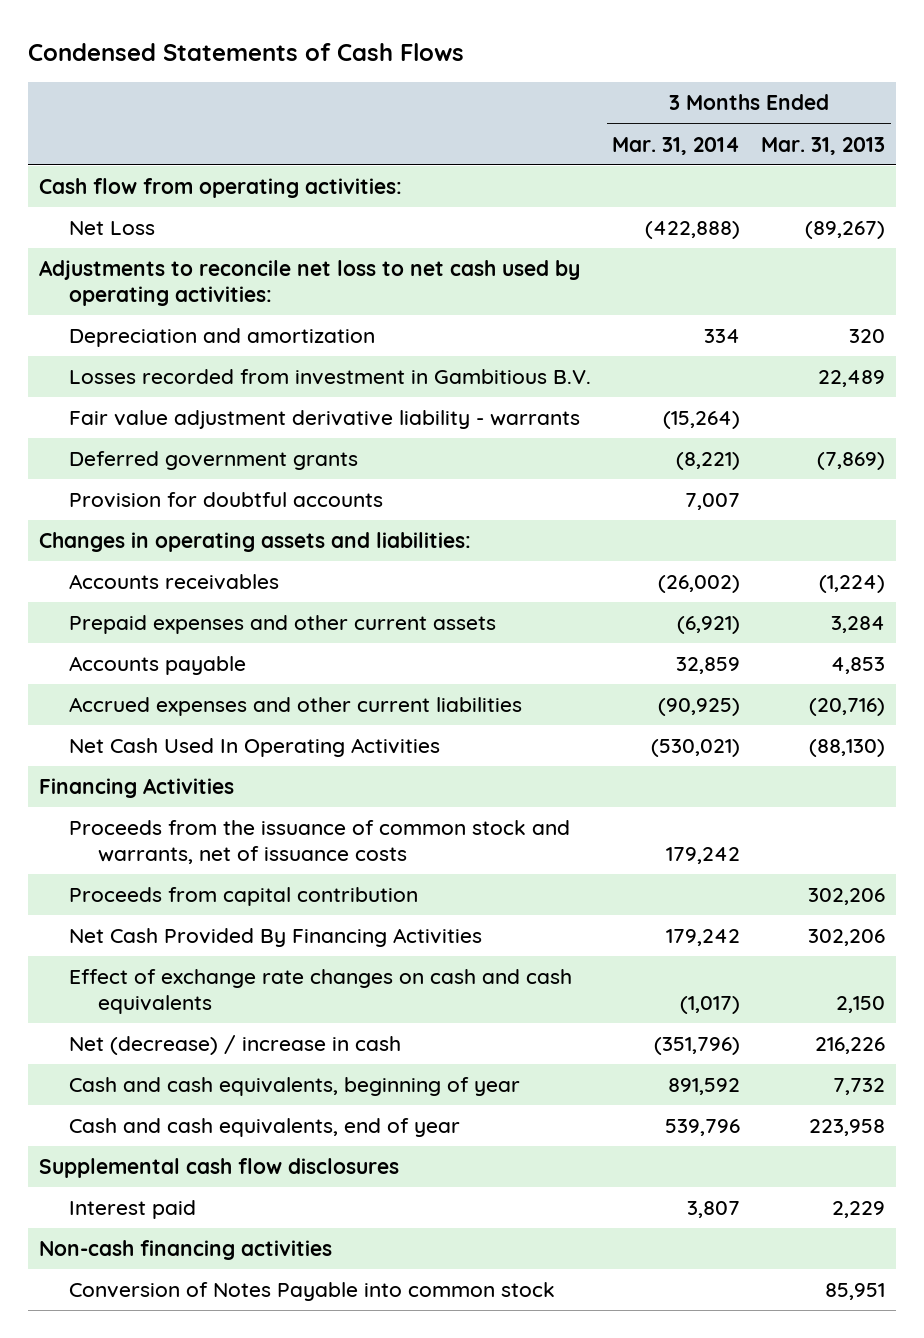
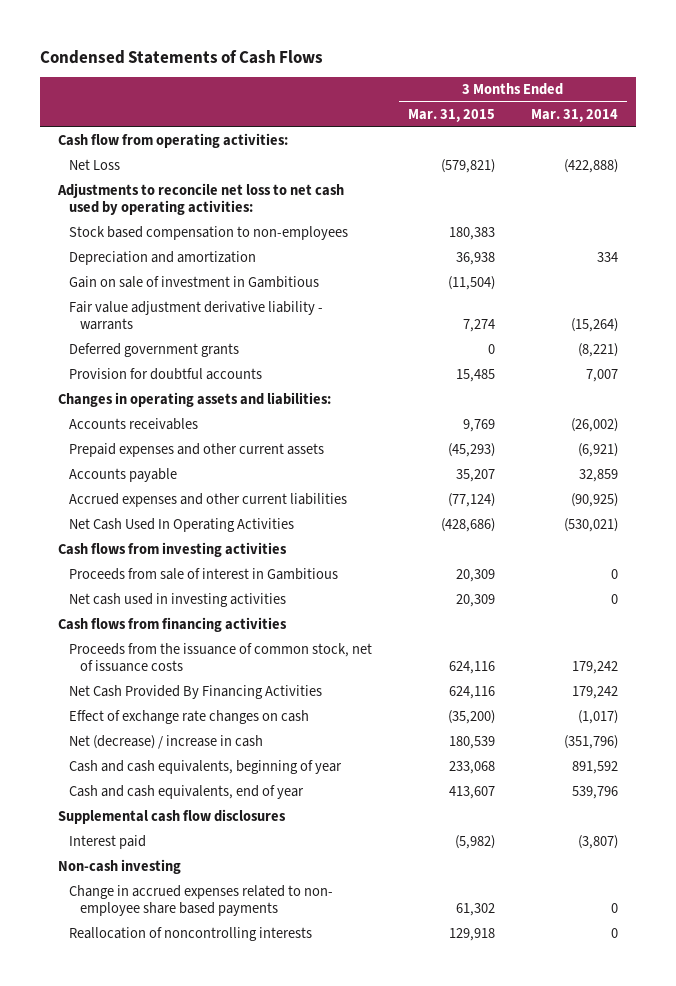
- | 3 Months Ended Mar. 31, 2014 | 3 Months Ended Mar. 31, 2013
+ | 3 Months Ended Mar. 31, 2015 | 3 Months Ended Mar. 31, 2014
+ Stock based compensation to non-employees | 180,383 |
- Losses recorded from investment in Gambitious B.V. | | 22,489
+ Gain on sale of investment in Gambitious | (11,504) |
- Financing Activities
- Proceeds from the issuance of common stock and warrants, net of issuance costs | 179,242 |
- Proceeds from capital contribution | | 302,206
+ Cash flows from investing activities
+ Proceeds from sale of interest in Gambitious | 20,309 | 0
+ Net cash used in investing activities | 20,309 | 0
+ Cash flows from financing activities
+ Proceeds from the issuance of common stock, net of issuance costs | 624,116 | 179,242
- Effect of exchange rate changes on cash and cash equivalents | (1,017) | 2,150
+ Effect of exchange rate changes on cash | (35,200) | (1,017)
- Interest paid | 3,807 | 2,229
- Non-cash financing activities
- Conversion of Notes Payable into common stock | | 85,951
+ Interest paid | (5,982) | (3,807)
+ Non-cash investing
+ Change in accrued expenses related to non- employee share based payments | 61,302 | 0
+ Reallocation of noncontrolling interests | 129,918 | 0

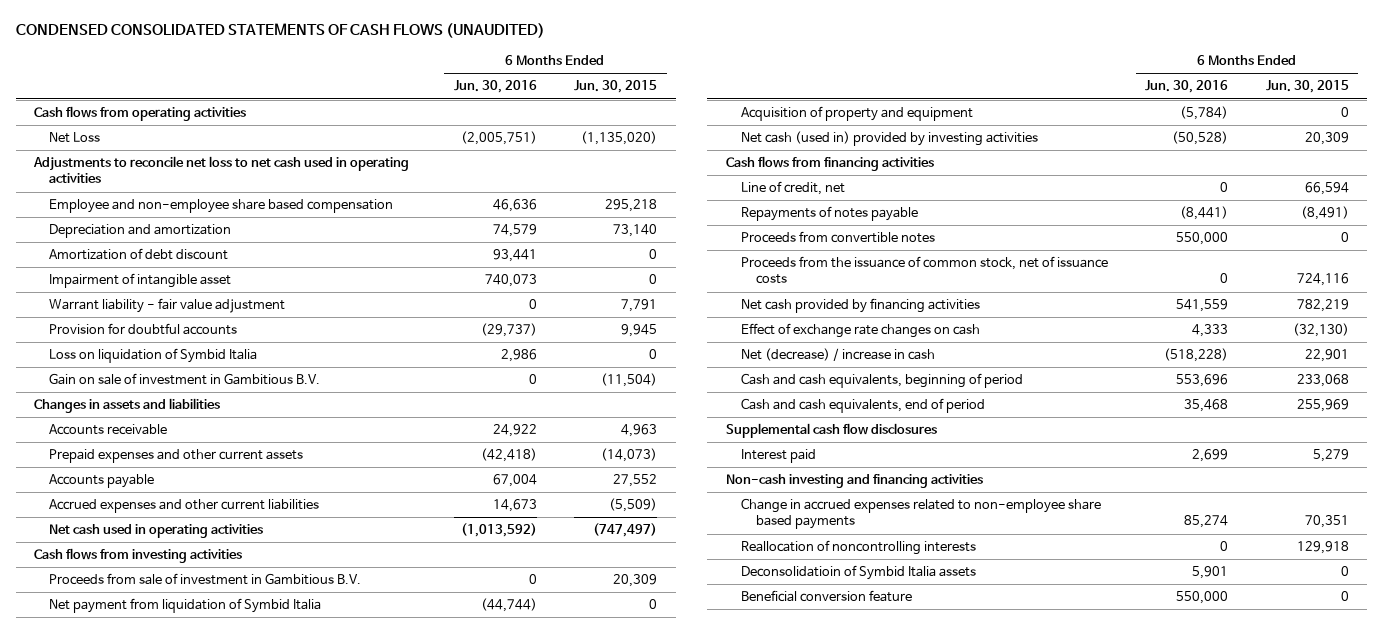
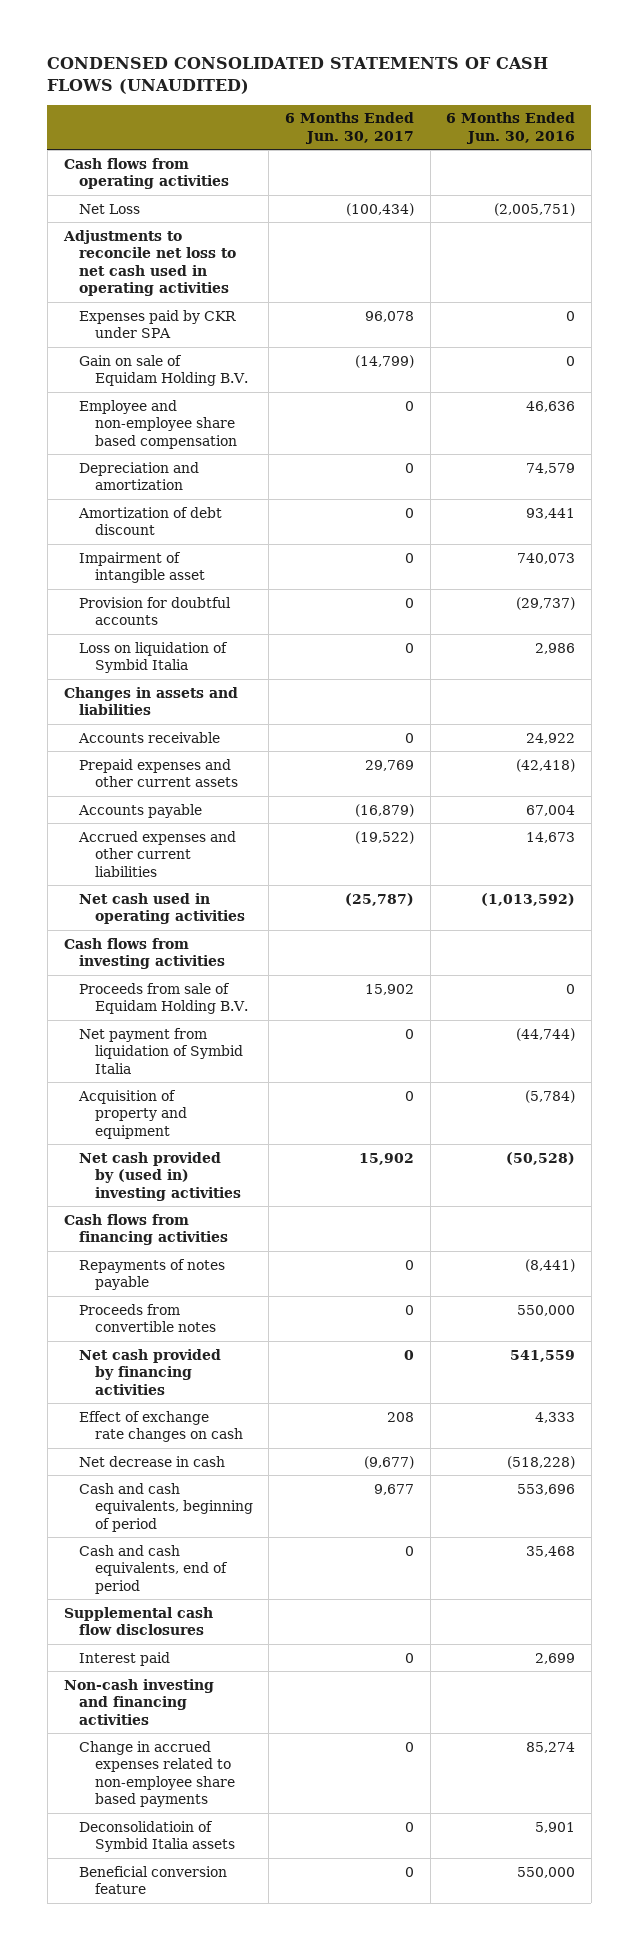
- | 6 Months Ended Jun. 30, 2016 | 6 Months Ended Jun. 30, 2015
+ | 6 Months Ended Jun. 30, 2017 | 6 Months Ended Jun. 30, 2016
+ Expenses paid by CKR under SPA | 96,078 | 0
+ Gain on sale of Equidam Holding B.V. | (14,799) | 0
- Warrant liability - fair value adjustment | 0 | 7,791
- Gain on sale of investment in Gambitious B.V. | 0 | (11,504)
- Proceeds from sale of investment in Gambitious B.V. | 0 | 20,309
+ Proceeds from sale of Equidam Holding B.V. | 15,902 | 0
- Net cash (used in) provided by investing activities | (50,528) | 20,309
+ Net cash provided by (used in) investing activities | 15,902 | (50,528)
- Line of credit, net | 0 | 66,594
- Proceeds from the issuance of common stock, net of issuance costs | 0 | 724,116
- Net (decrease) / increase in cash | (518,228) | 22,901
+ Net decrease in cash | (9,677) | (518,228)
- Reallocation of noncontrolling interests | 0 | 129,918

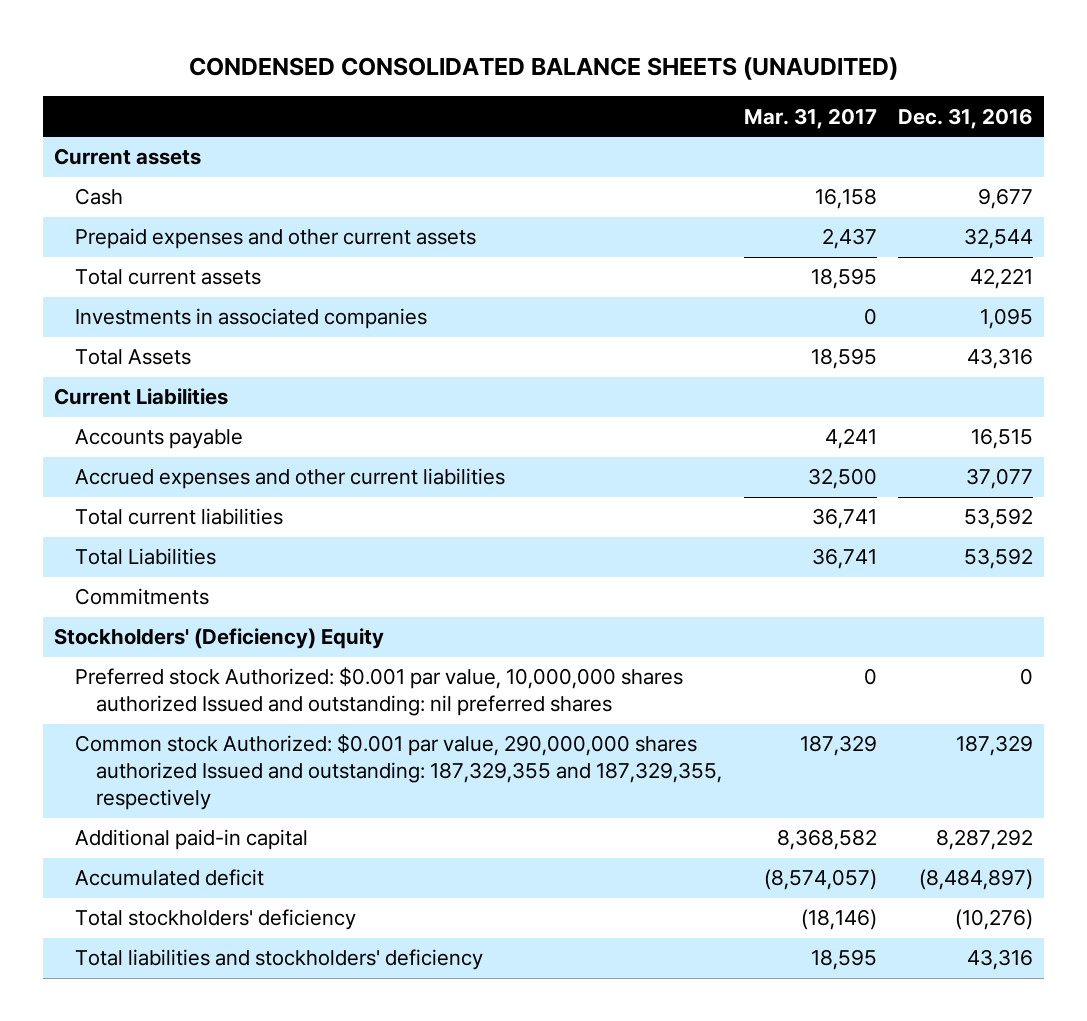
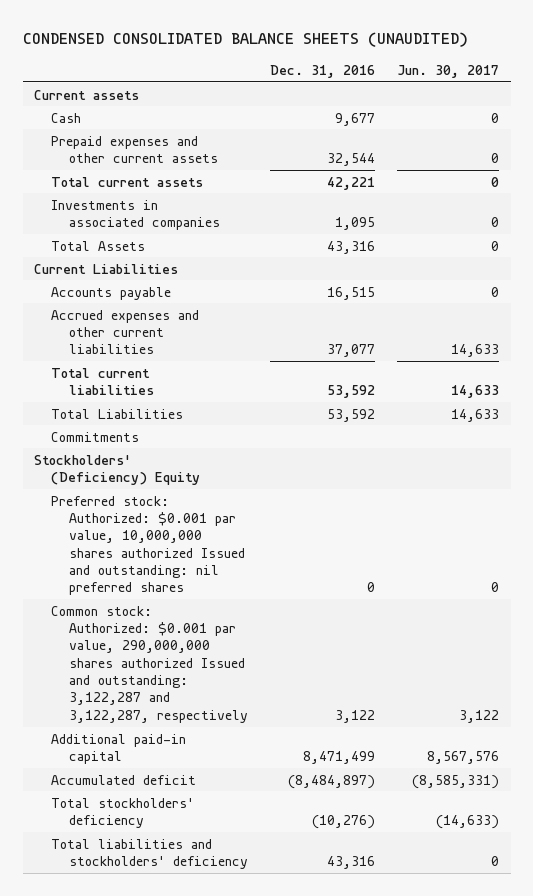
- | Mar. 31, 2017 | Dec. 31, 2016
+ | Dec. 31, 2016 | Jun. 30, 2017
- Preferred stock Authorized: $0.001 par value, 10,000,000 shares authorized Issued and outstanding: nil preferred shares | 0 | 0
- Common stock Authorized: $0.001 par value, 290,000,000 shares authorized Issued and outstanding: 187,329,355 and 187,329,355, respectively | 187,329 | 187,329
- Additional paid-in capital | 8,368,582 | 8,287,292
+ Preferred stock: Authorized: $0.001 par value, 10,000,000 shares authorized Issued and outstanding: nil preferred shares | 0 | 0
+ Common stock: Authorized: $0.001 par value, 290,000,000 shares authorized Issued and outstanding: 3,122,287 and 3,122,287, respectively | 3,122 | 3,122
+ Additional paid-in capital | 8,471,499 | 8,567,576

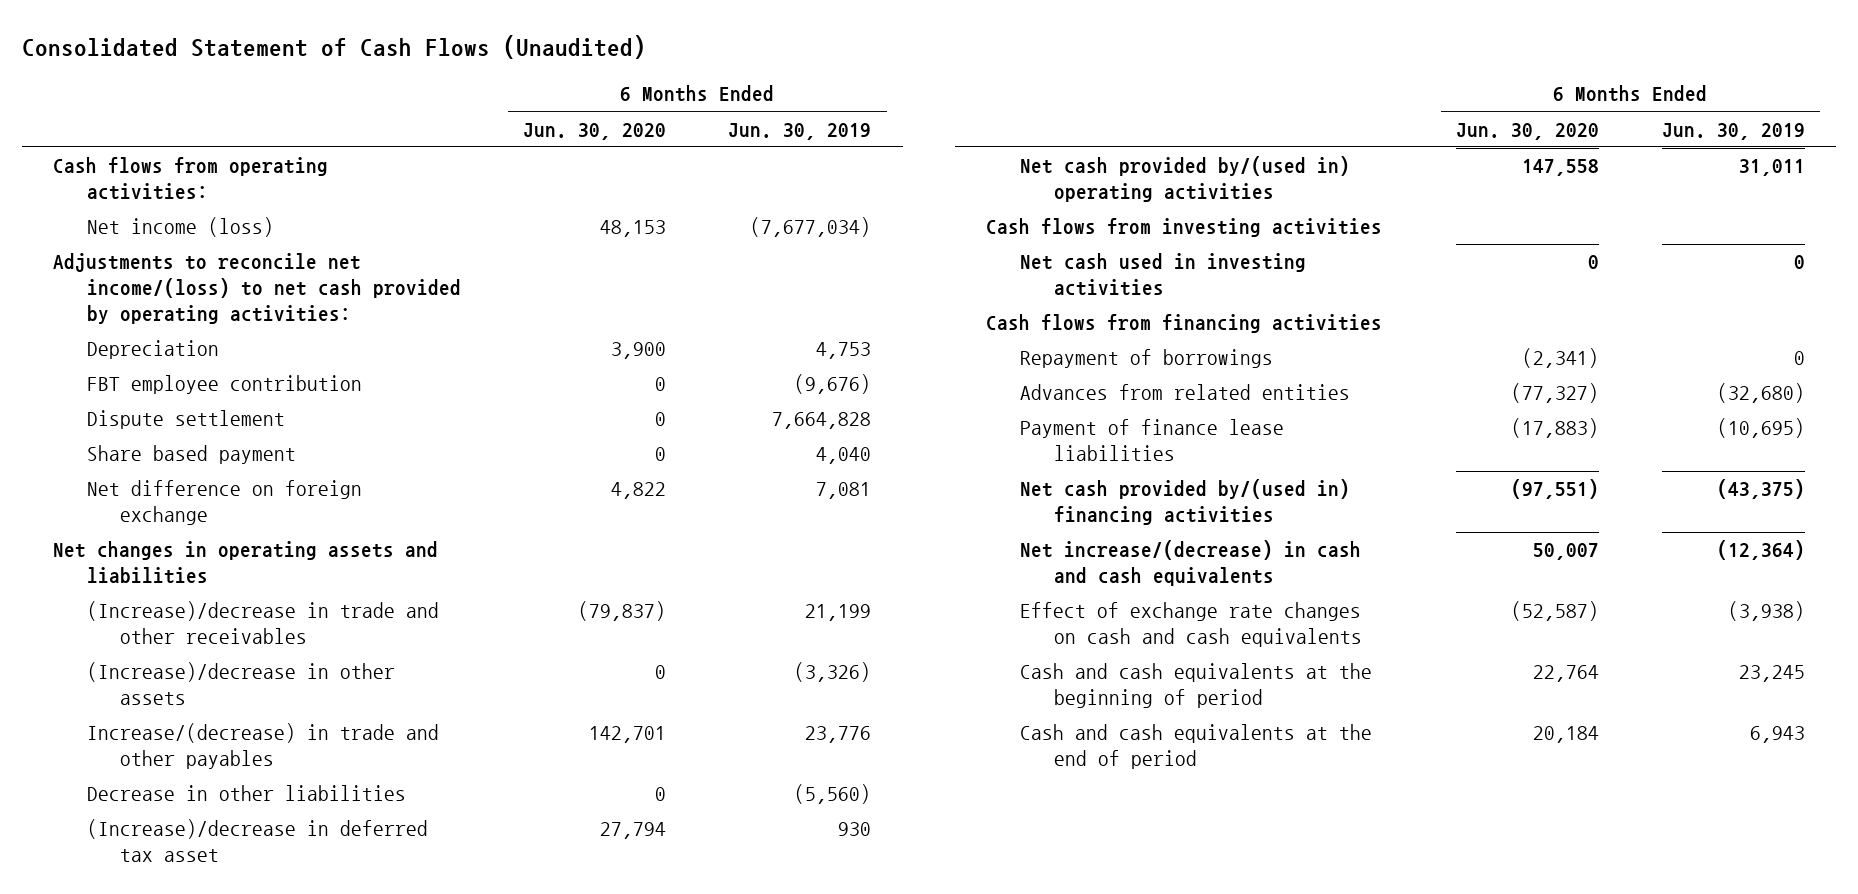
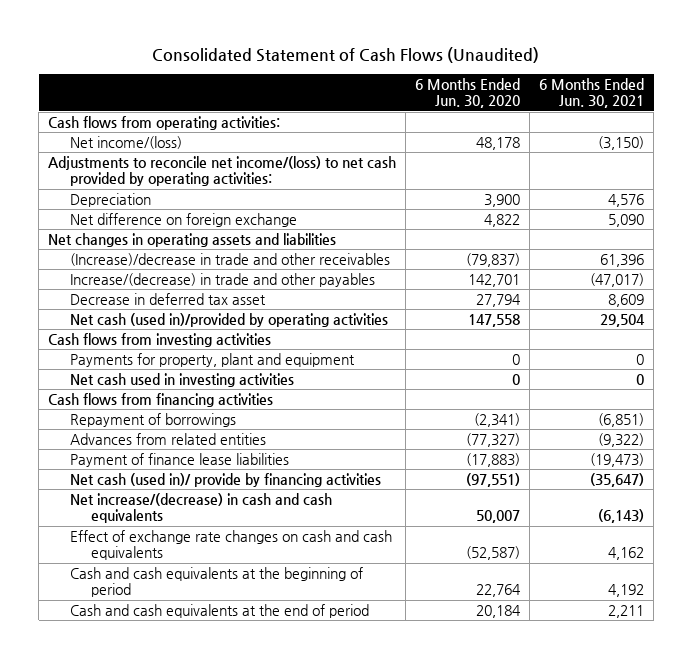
- | 6 Months Ended Jun. 30, 2020 | 6 Months Ended Jun. 30, 2019
+ | 6 Months Ended Jun. 30, 2020 | 6 Months Ended Jun. 30, 2021
- Net income (loss) | 48,153 | (7,677,034)
+ Net income/(loss) | 48,178 | (3,150)
- FBT employee contribution | 0 | (9,676)
- Dispute settlement | 0 | 7,664,828
- Share based payment | 0 | 4,040
- (Increase)/decrease in other assets | 0 | (3,326)
- Decrease in other liabilities | 0 | (5,560)
- (Increase)/decrease in deferred tax asset | 27,794 | 930
- Net cash provided by/(used in) operating activities | 147,558 | 31,011
+ Decrease in deferred tax asset | 27,794 | 8,609
+ Net cash (used in)/provided by operating activities | 147,558 | 29,504
+ Payments for property, plant and equipment | 0 | 0
- Net cash provided by/(used in) financing activities | (97,551) | (43,375)
+ Net cash (used in)/ provide by financing activities | (97,551) | (35,647)

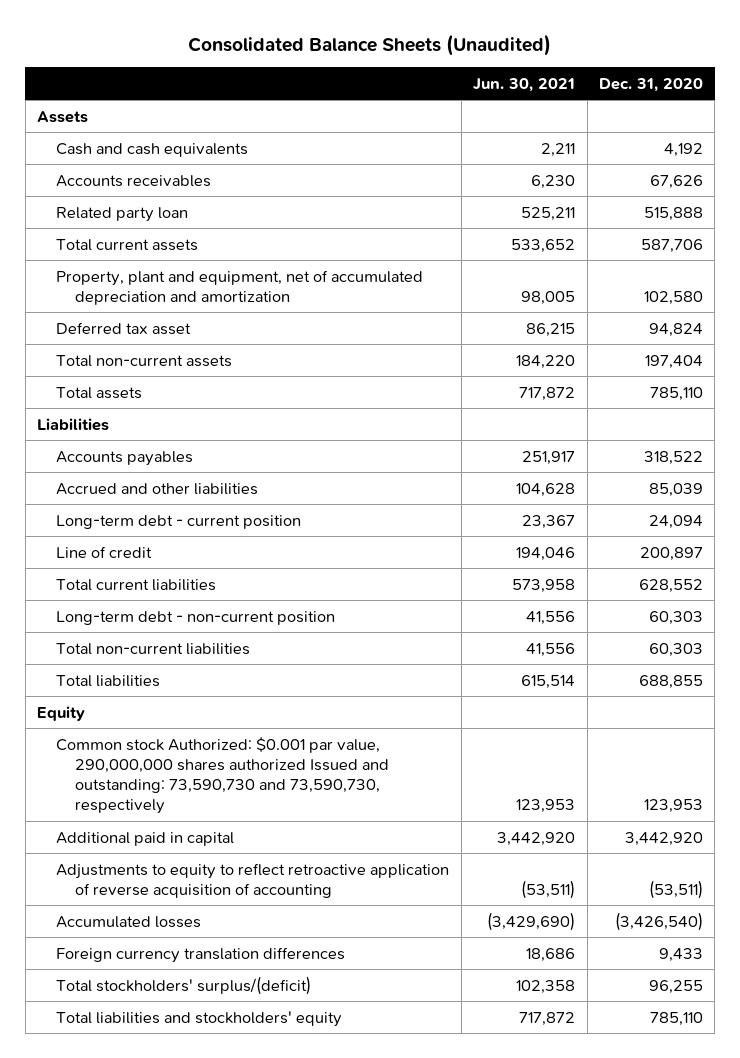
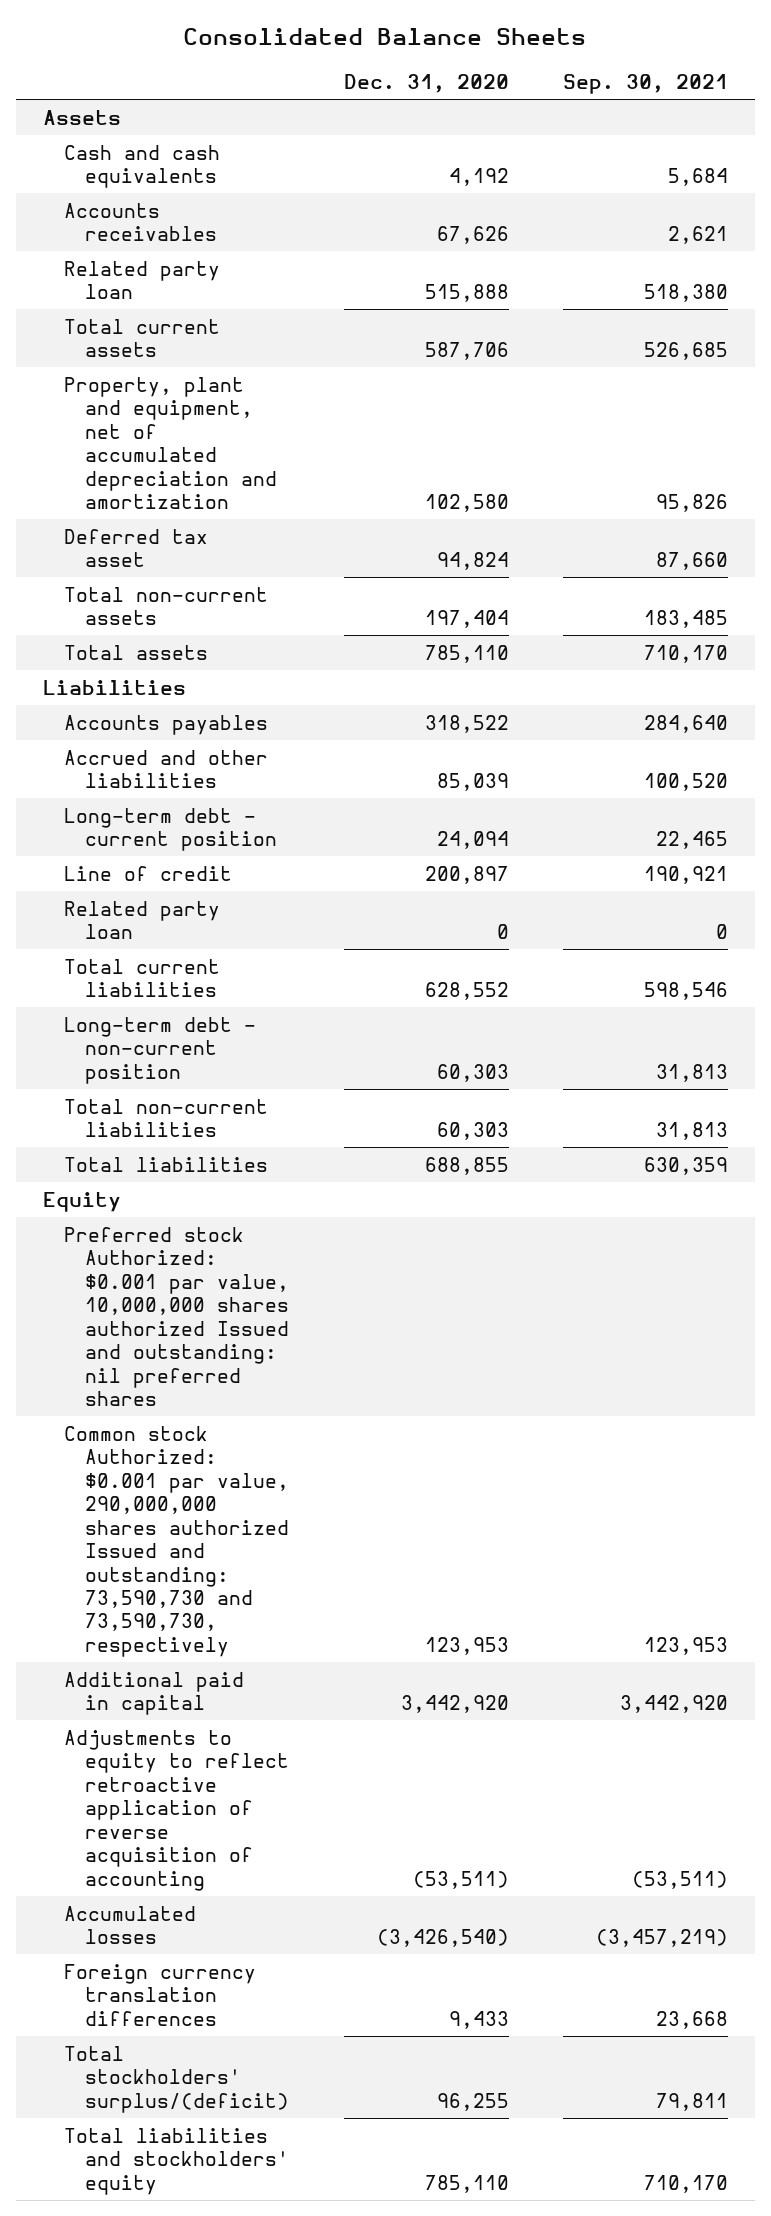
- Consolidated Balance Sheets (Unaudited)
+ Consolidated Balance Sheets
- | Jun. 30, 2021 | Dec. 31, 2020
+ | Dec. 31, 2020 | Sep. 30, 2021
+ Related party loan | 0 | 0
+ Preferred stock Authorized: $0.001 par value, 10,000,000 shares authorized Issued and outstanding: nil preferred shares

